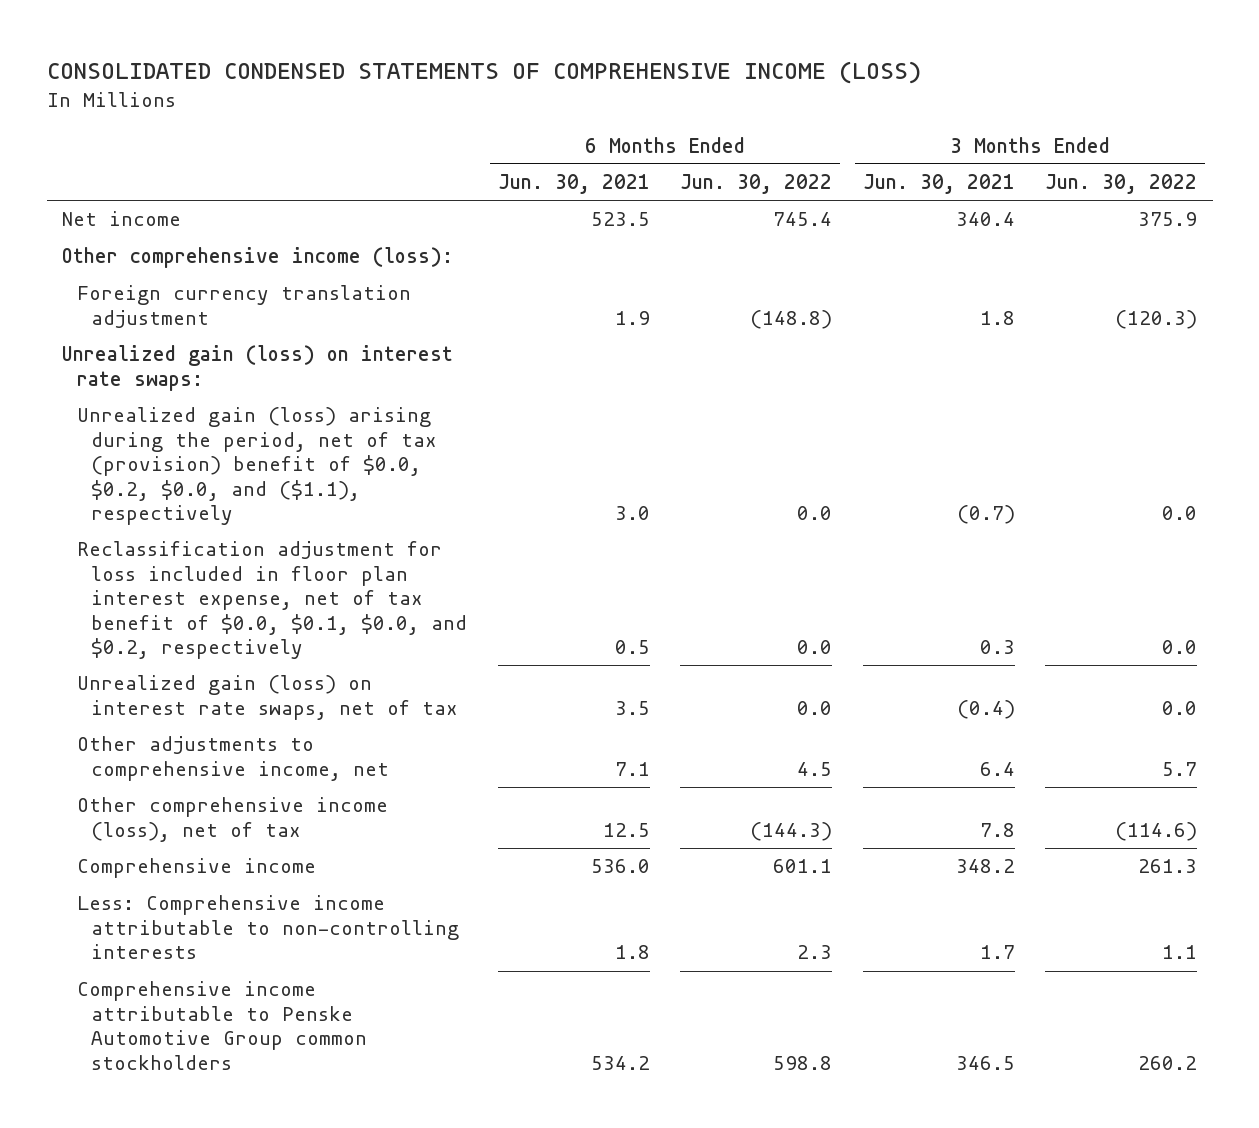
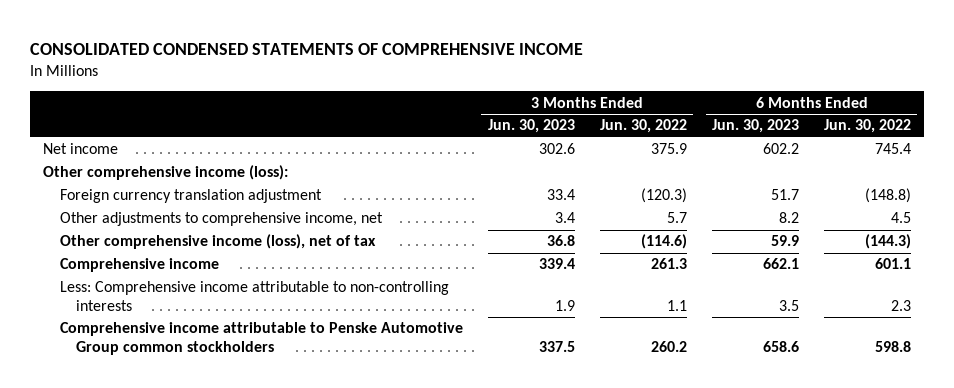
- CONSOLIDATED CONDENSED STATEMENTS OF COMPREHENSIVE INCOME (LOSS)
+ CONSOLIDATED CONDENSED STATEMENTS OF COMPREHENSIVE INCOME
- | 6 Months Ended Jun. 30, 2021 | 6 Months Ended Jun. 30, 2022 | 3 Months Ended Jun. 30, 2021 | 3 Months Ended Jun. 30, 2022
+ | 3 Months Ended Jun. 30, 2023 | 3 Months Ended Jun. 30, 2022 | 6 Months Ended Jun. 30, 2023 | 6 Months Ended Jun. 30, 2022
- Unrealized gain (loss) on interest rate swaps:
- Unrealized gain (loss) arising during the period, net of tax (provision) benefit of $0.0, $0.2, $0.0, and ($1.1), respectively | 3.0 | 0.0 | (0.7) | 0.0
- Reclassification adjustment for loss included in floor plan interest expense, net of tax benefit of $0.0, $0.1, $0.0, and $0.2, respectively | 0.5 | 0.0 | 0.3 | 0.0
- Unrealized gain (loss) on interest rate swaps, net of tax | 3.5 | 0.0 | (0.4) | 0.0

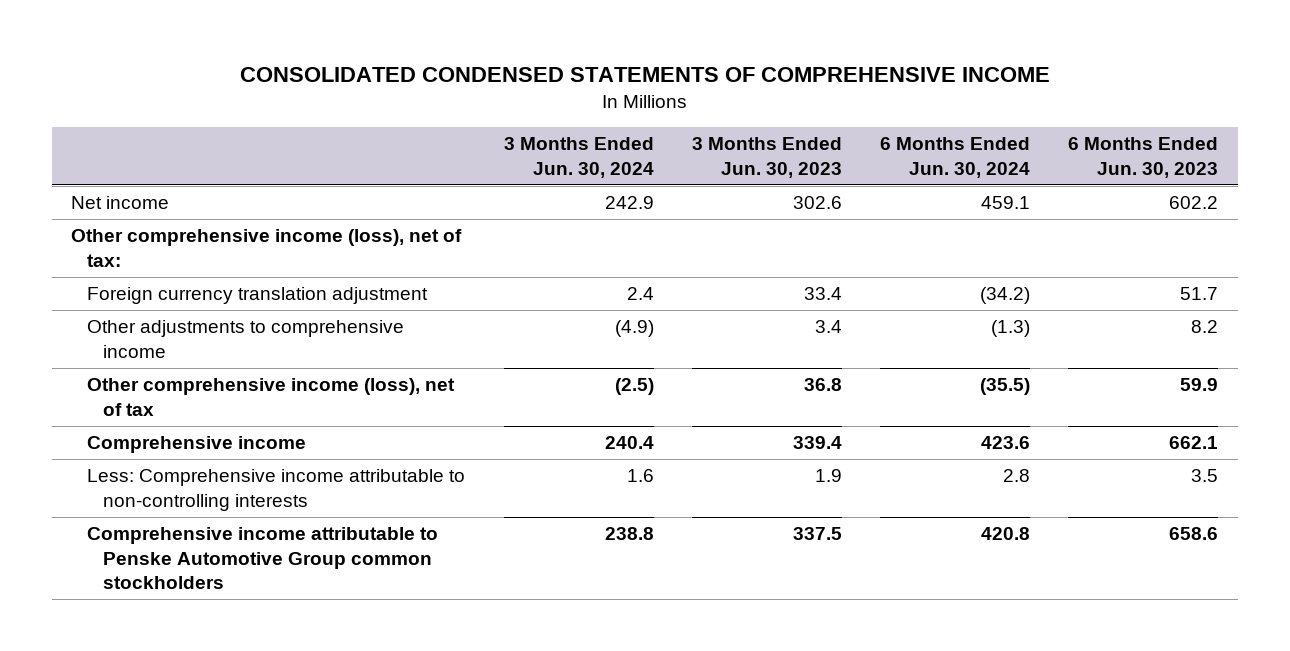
- | 3 Months Ended Jun. 30, 2023 | 3 Months Ended Jun. 30, 2022 | 6 Months Ended Jun. 30, 2023 | 6 Months Ended Jun. 30, 2022
+ | 3 Months Ended Jun. 30, 2024 | 3 Months Ended Jun. 30, 2023 | 6 Months Ended Jun. 30, 2024 | 6 Months Ended Jun. 30, 2023
- Other comprehensive income (loss):
+ Other comprehensive income (loss), net of tax:
- Other adjustments to comprehensive income, net | 3.4 | 5.7 | 8.2 | 4.5
+ Other adjustments to comprehensive income | (4.9) | 3.4 | (1.3) | 8.2

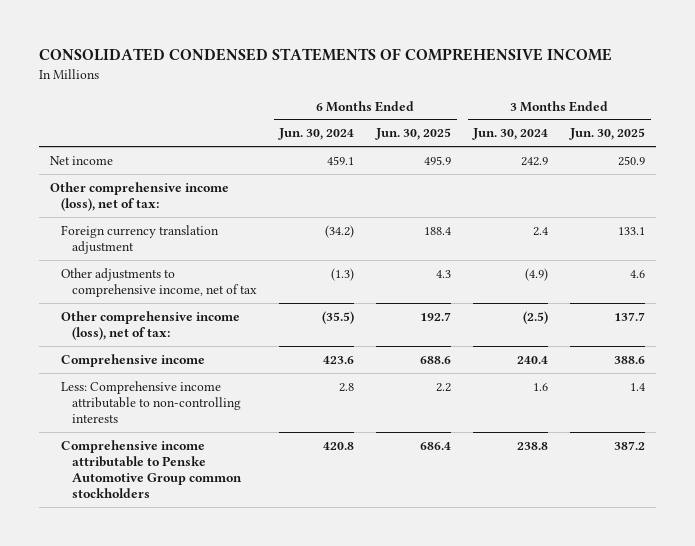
- | 3 Months Ended Jun. 30, 2024 | 3 Months Ended Jun. 30, 2023 | 6 Months Ended Jun. 30, 2024 | 6 Months Ended Jun. 30, 2023
+ | 6 Months Ended Jun. 30, 2024 | 6 Months Ended Jun. 30, 2025 | 3 Months Ended Jun. 30, 2024 | 3 Months Ended Jun. 30, 2025
- Other adjustments to comprehensive income | (4.9) | 3.4 | (1.3) | 8.2
- Other comprehensive income (loss), net of tax | (2.5) | 36.8 | (35.5) | 59.9
+ Other adjustments to comprehensive income, net of tax | (1.3) | 4.3 | (4.9) | 4.6
+ Other comprehensive income (loss), net of tax: | (35.5) | 192.7 | (2.5) | 137.7

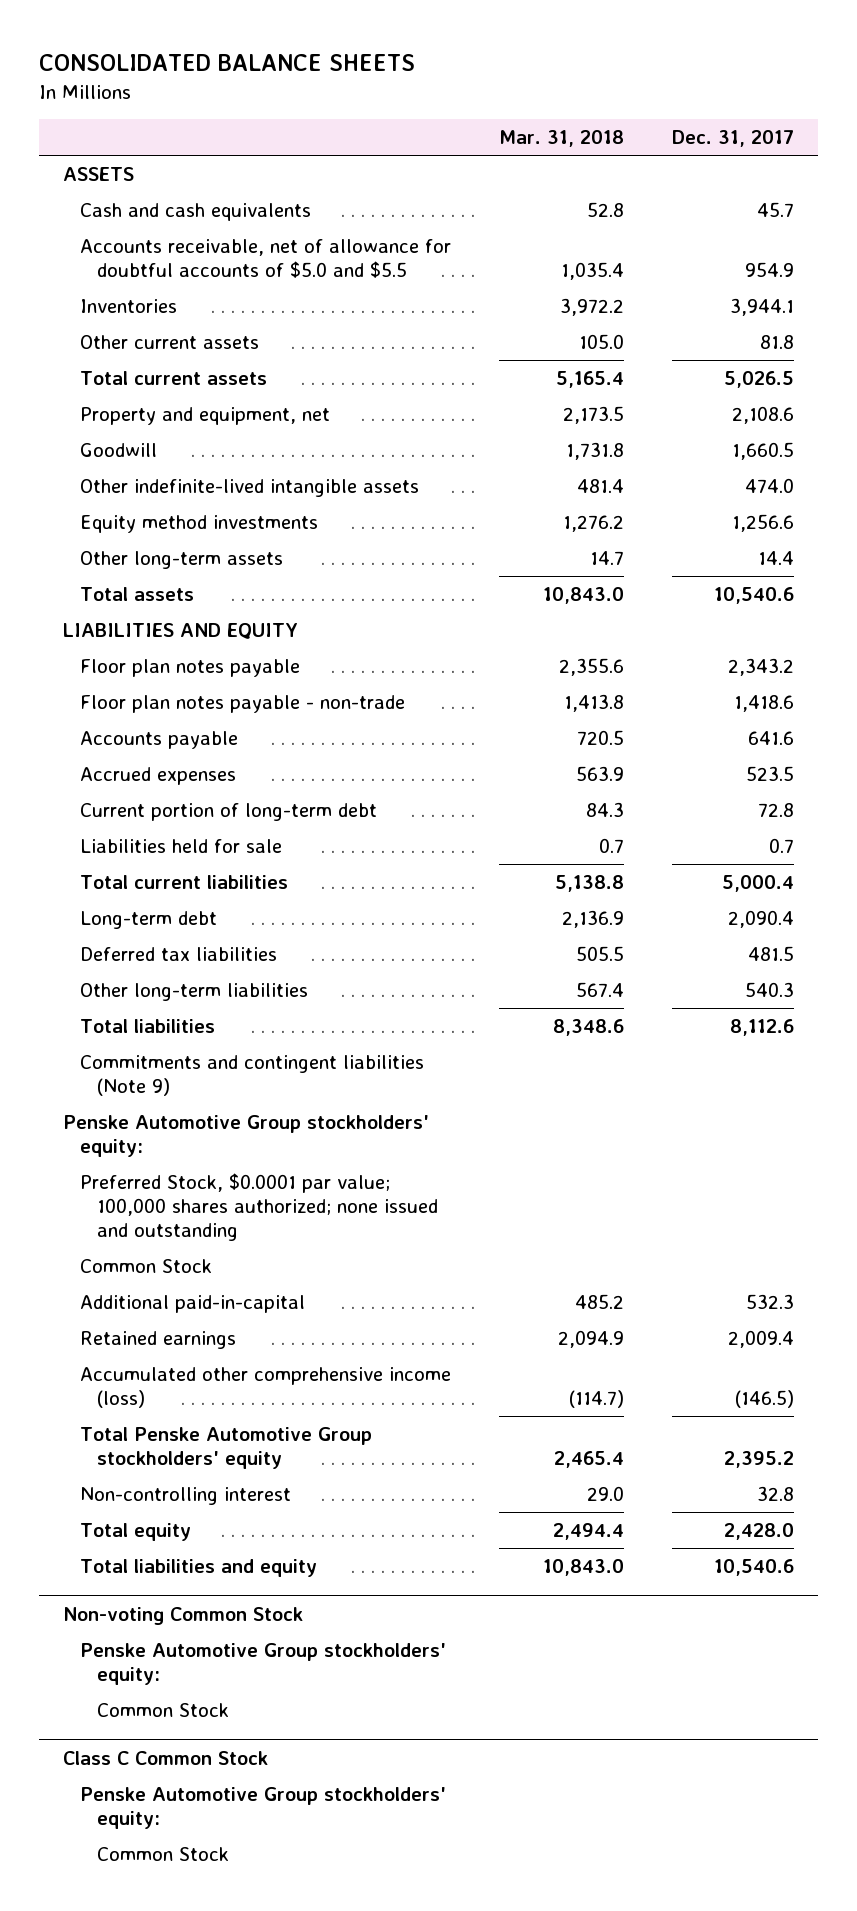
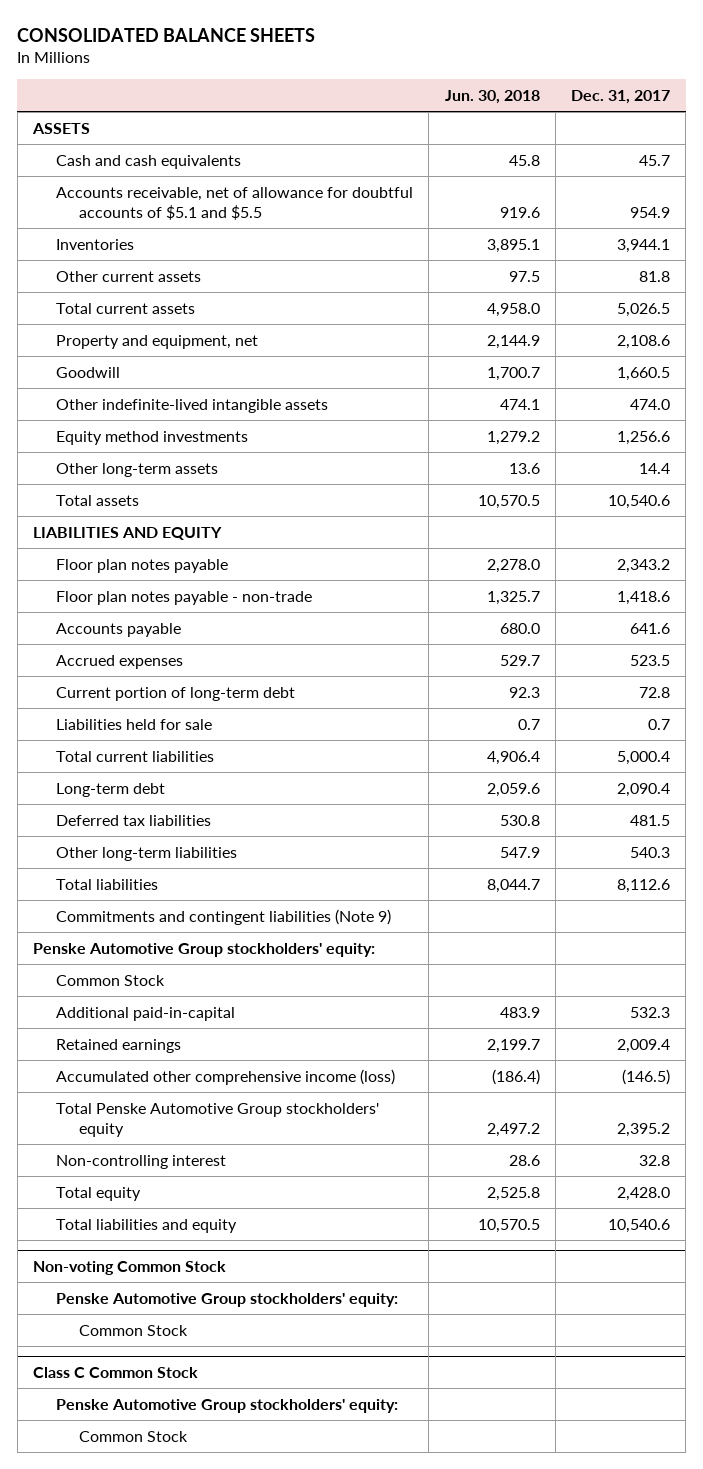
- | Mar. 31, 2018 | Dec. 31, 2017
+ | Jun. 30, 2018 | Dec. 31, 2017
- Accounts receivable, net of allowance for doubtful accounts of $5.0 and $5.5 | 1,035.4 | 954.9
+ Accounts receivable, net of allowance for doubtful accounts of $5.1 and $5.5 | 919.6 | 954.9
- Preferred Stock, $0.0001 par value; 100,000 shares authorized; none issued and outstanding

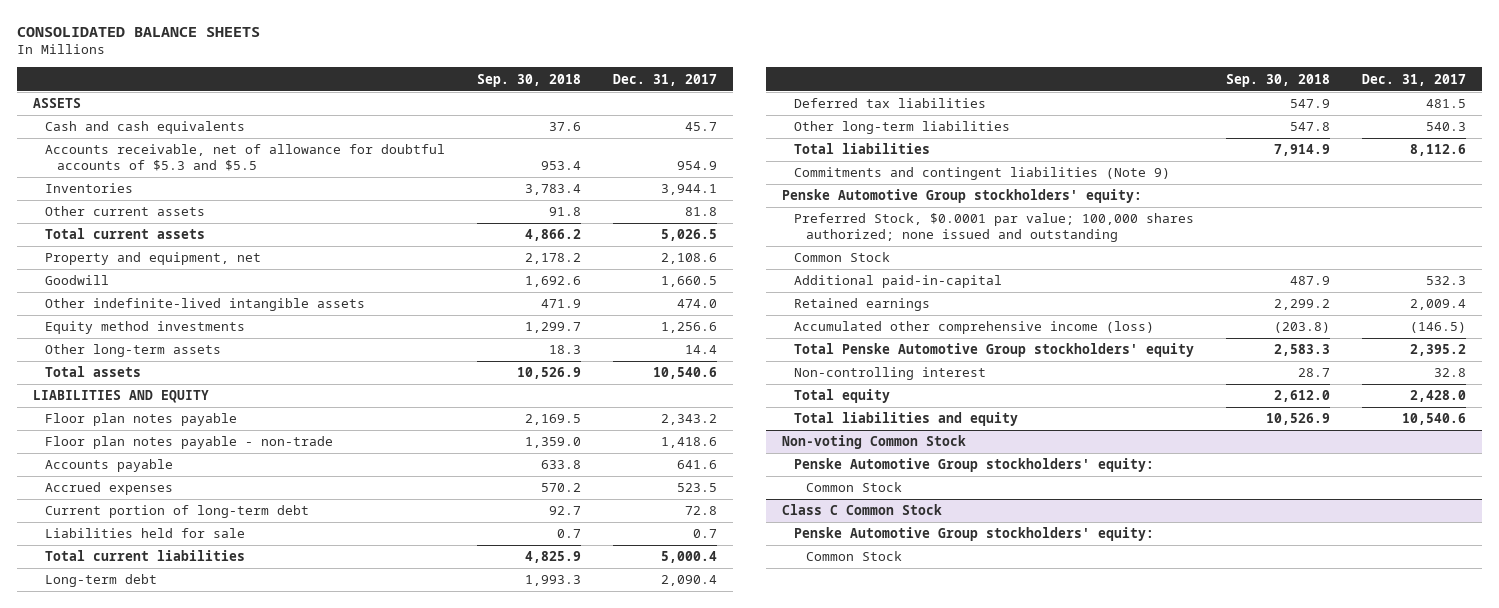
- | Jun. 30, 2018 | Dec. 31, 2017
+ | Sep. 30, 2018 | Dec. 31, 2017
- Accounts receivable, net of allowance for doubtful accounts of $5.1 and $5.5 | 919.6 | 954.9
+ Accounts receivable, net of allowance for doubtful accounts of $5.3 and $5.5 | 953.4 | 954.9
+ Preferred Stock, $0.0001 par value; 100,000 shares authorized; none issued and outstanding

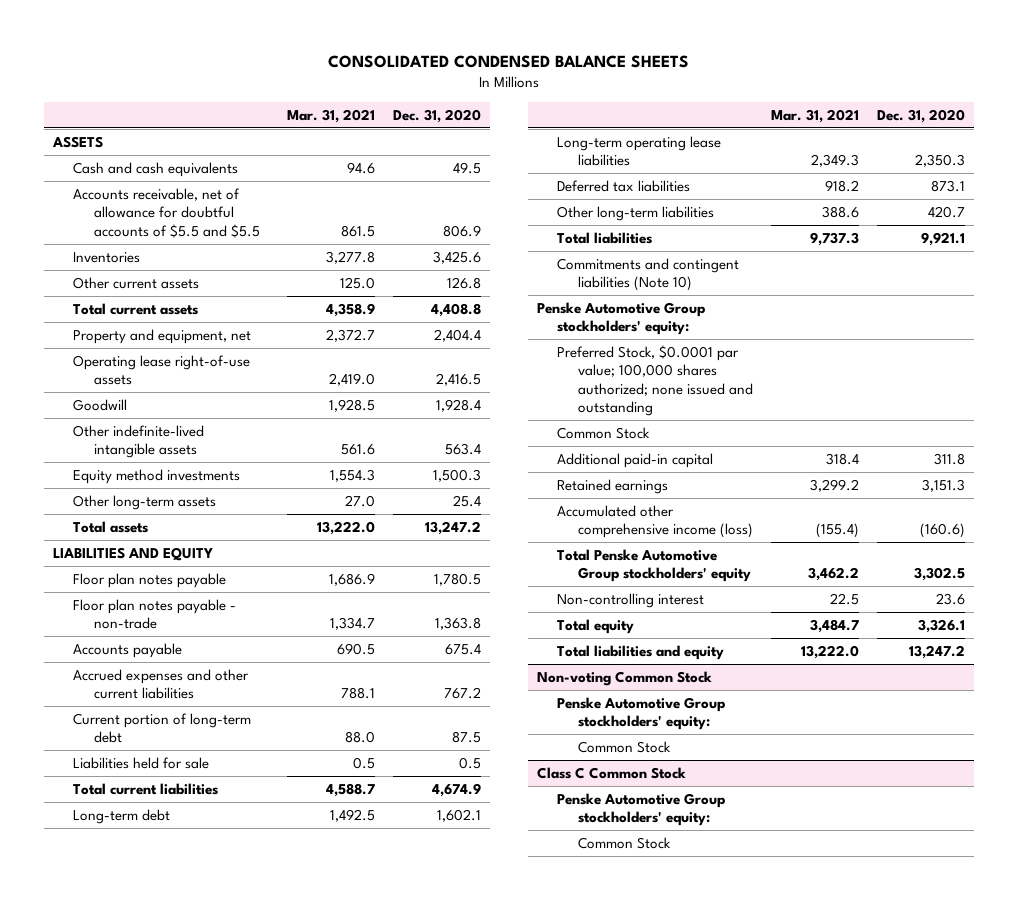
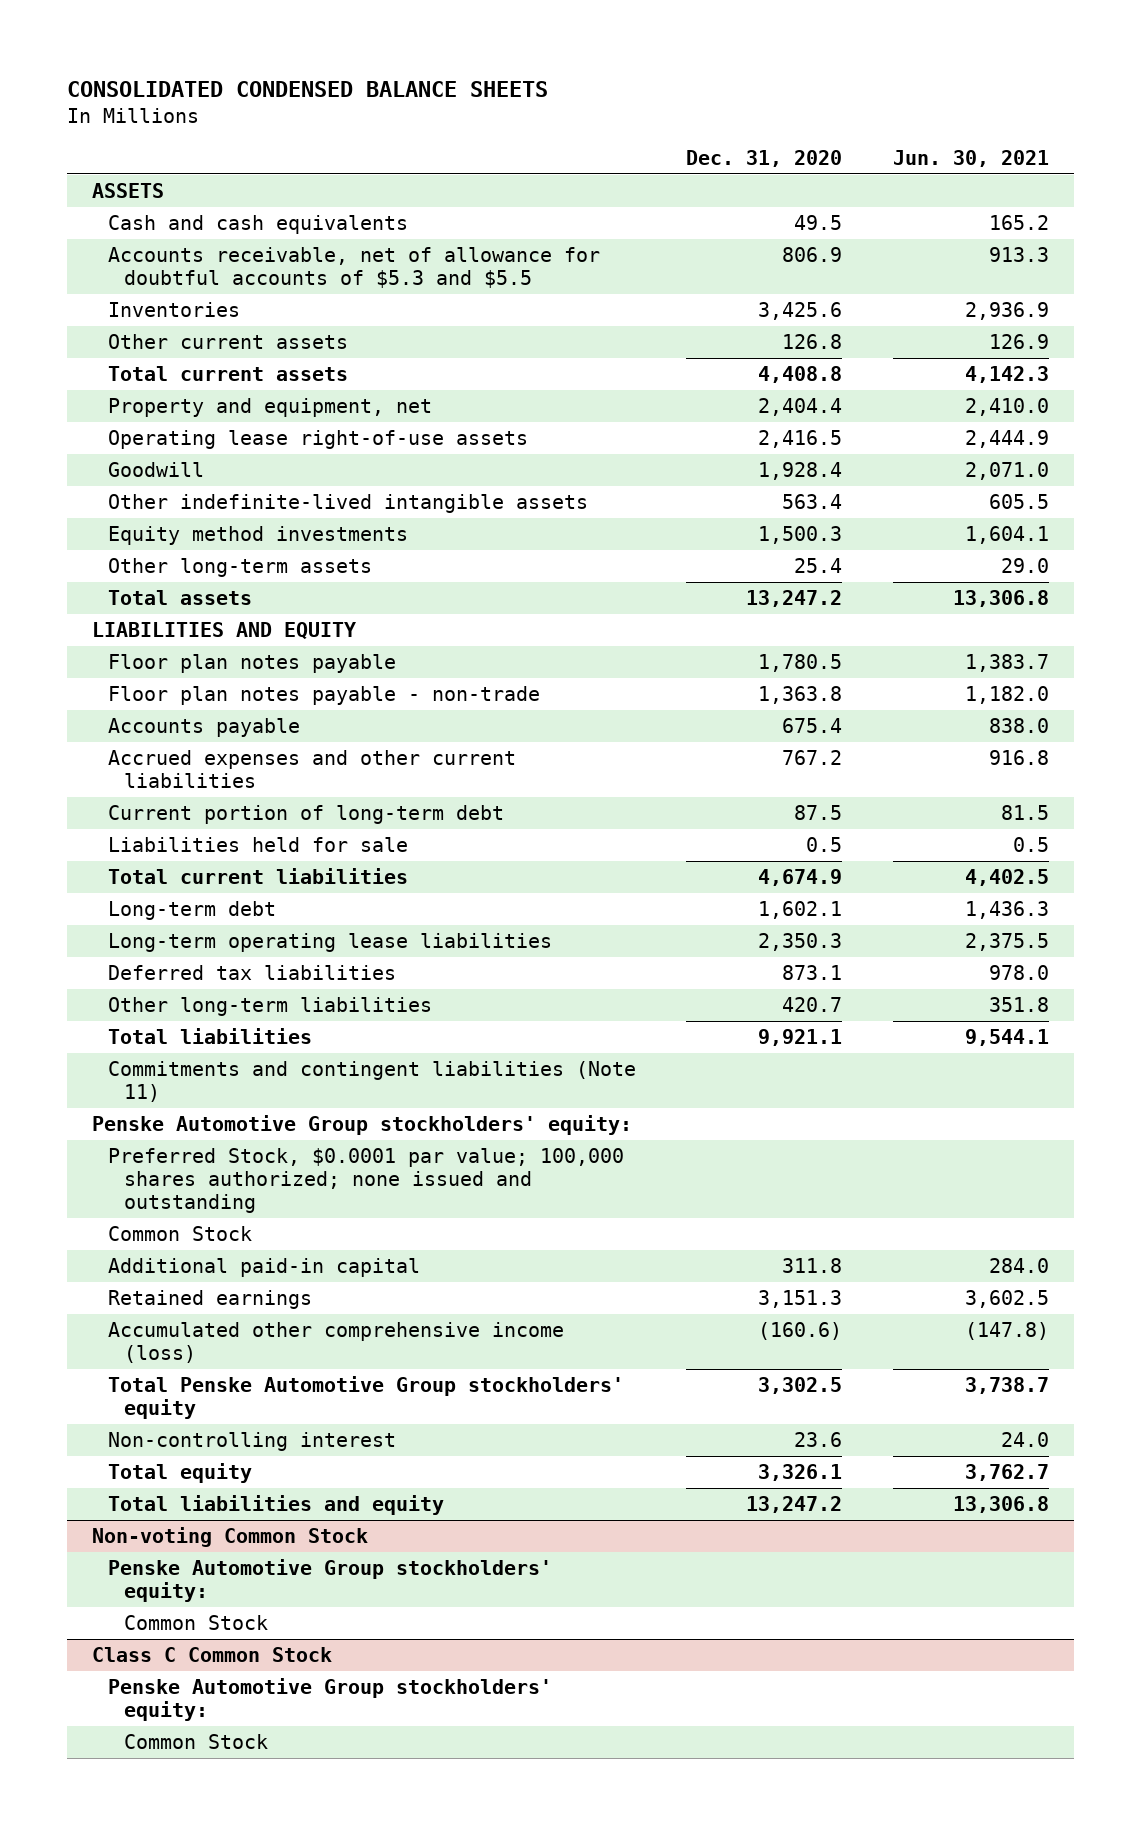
- | Mar. 31, 2021 | Dec. 31, 2020
+ | Dec. 31, 2020 | Jun. 30, 2021
- Accounts receivable, net of allowance for doubtful accounts of $5.5 and $5.5 | 861.5 | 806.9
+ Accounts receivable, net of allowance for doubtful accounts of $5.3 and $5.5 | 806.9 | 913.3
- Commitments and contingent liabilities (Note 10)
+ Commitments and contingent liabilities (Note 11)

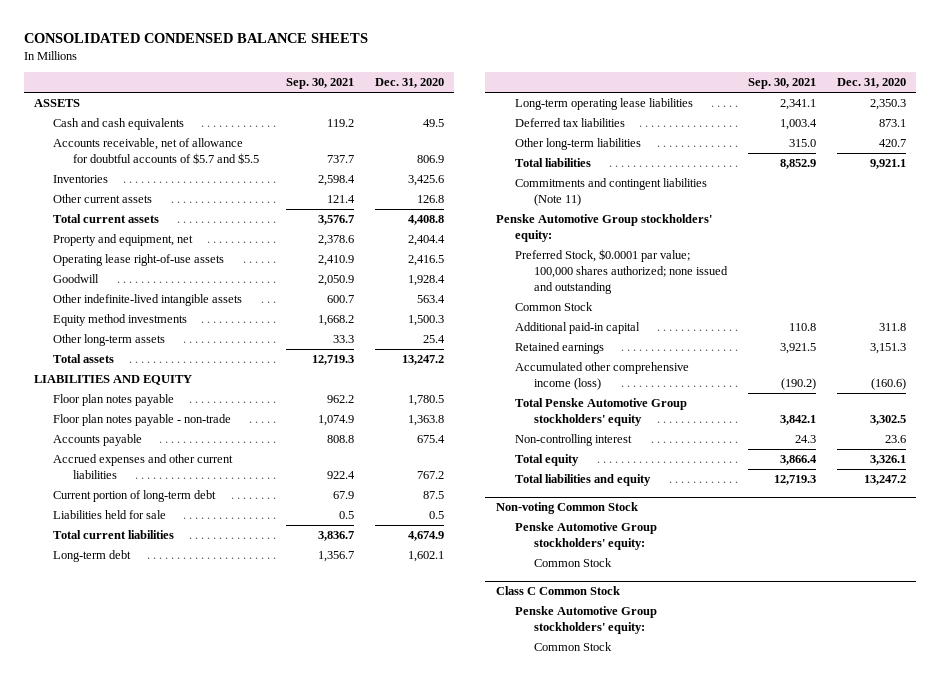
- | Dec. 31, 2020 | Jun. 30, 2021
+ | Sep. 30, 2021 | Dec. 31, 2020
- Accounts receivable, net of allowance for doubtful accounts of $5.3 and $5.5 | 806.9 | 913.3
+ Accounts receivable, net of allowance for doubtful accounts of $5.7 and $5.5 | 737.7 | 806.9

